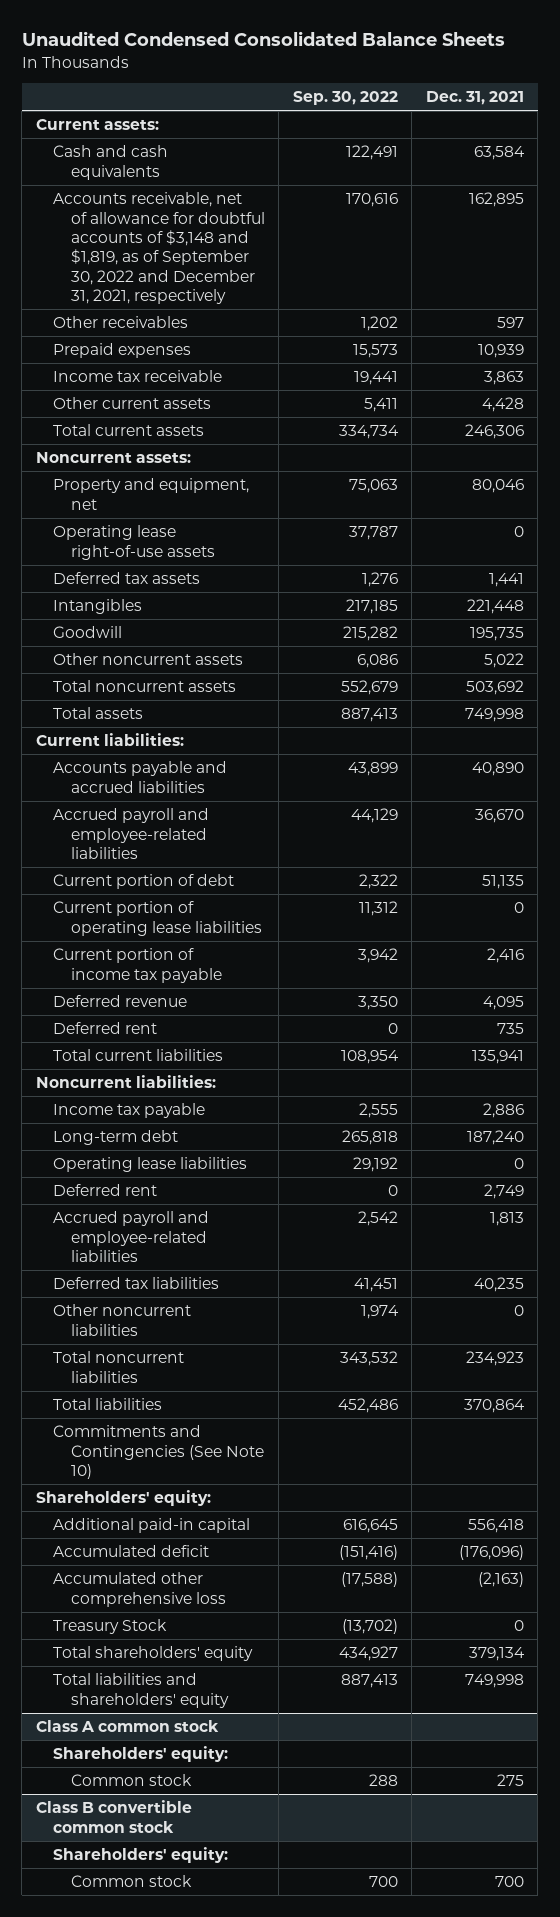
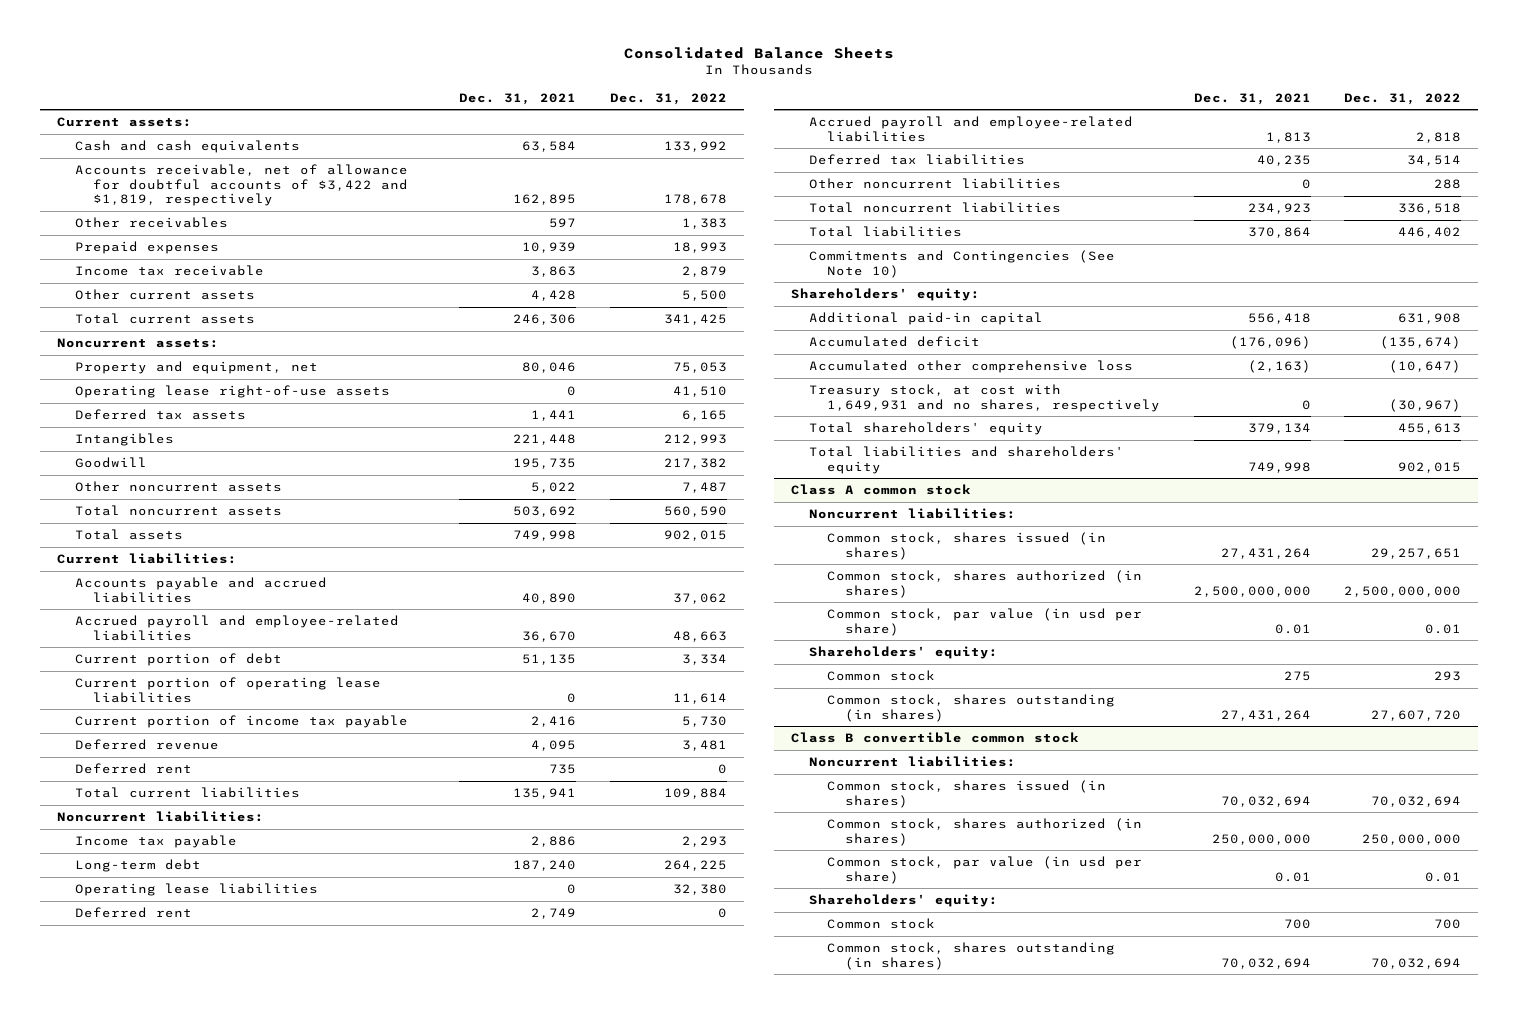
- Unaudited Condensed Consolidated Balance Sheets
+ Consolidated Balance Sheets
- | Sep. 30, 2022 | Dec. 31, 2021
+ | Dec. 31, 2021 | Dec. 31, 2022
- Accounts receivable, net of allowance for doubtful accounts of $3,148 and $1,819, as of September 30, 2022 and December 31, 2021, respectively | 170,616 | 162,895
+ Accounts receivable, net of allowance for doubtful accounts of $3,422 and $1,819, respectively | 162,895 | 178,678
- Treasury Stock | (13,702) | 0
+ Treasury stock, at cost with 1,649,931 and no shares, respectively | 0 | (30,967)
@ Class A common stock
+ Noncurrent liabilities:
+ Common stock, shares issued (in shares) | 27,431,264 | 29,257,651
+ Common stock, shares authorized (in shares) | 2,500,000,000 | 2,500,000,000
+ Common stock, par value (in usd per share) | 0.01 | 0.01
+ Common stock, shares outstanding (in shares) | 27,431,264 | 27,607,720
@ Class B convertible common stock
+ Noncurrent liabilities:
+ Common stock, shares issued (in shares) | 70,032,694 | 70,032,694
+ Common stock, shares authorized (in shares) | 250,000,000 | 250,000,000
+ Common stock, par value (in usd per share) | 0.01 | 0.01
+ Common stock, shares outstanding (in shares) | 70,032,694 | 70,032,694

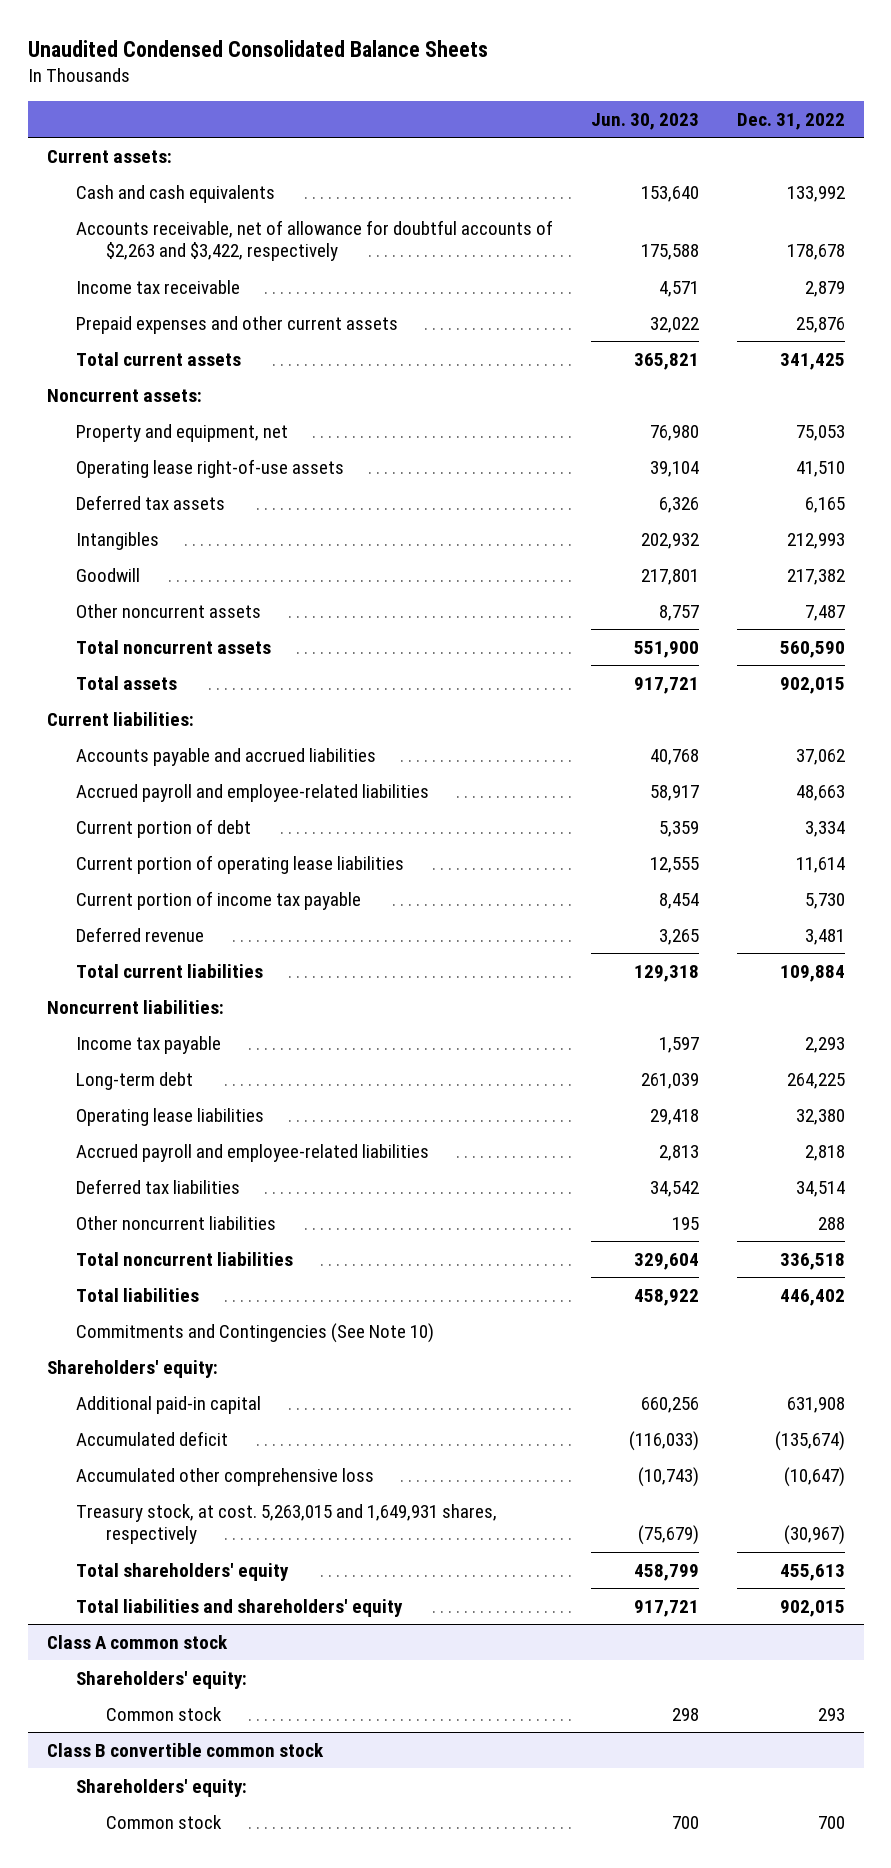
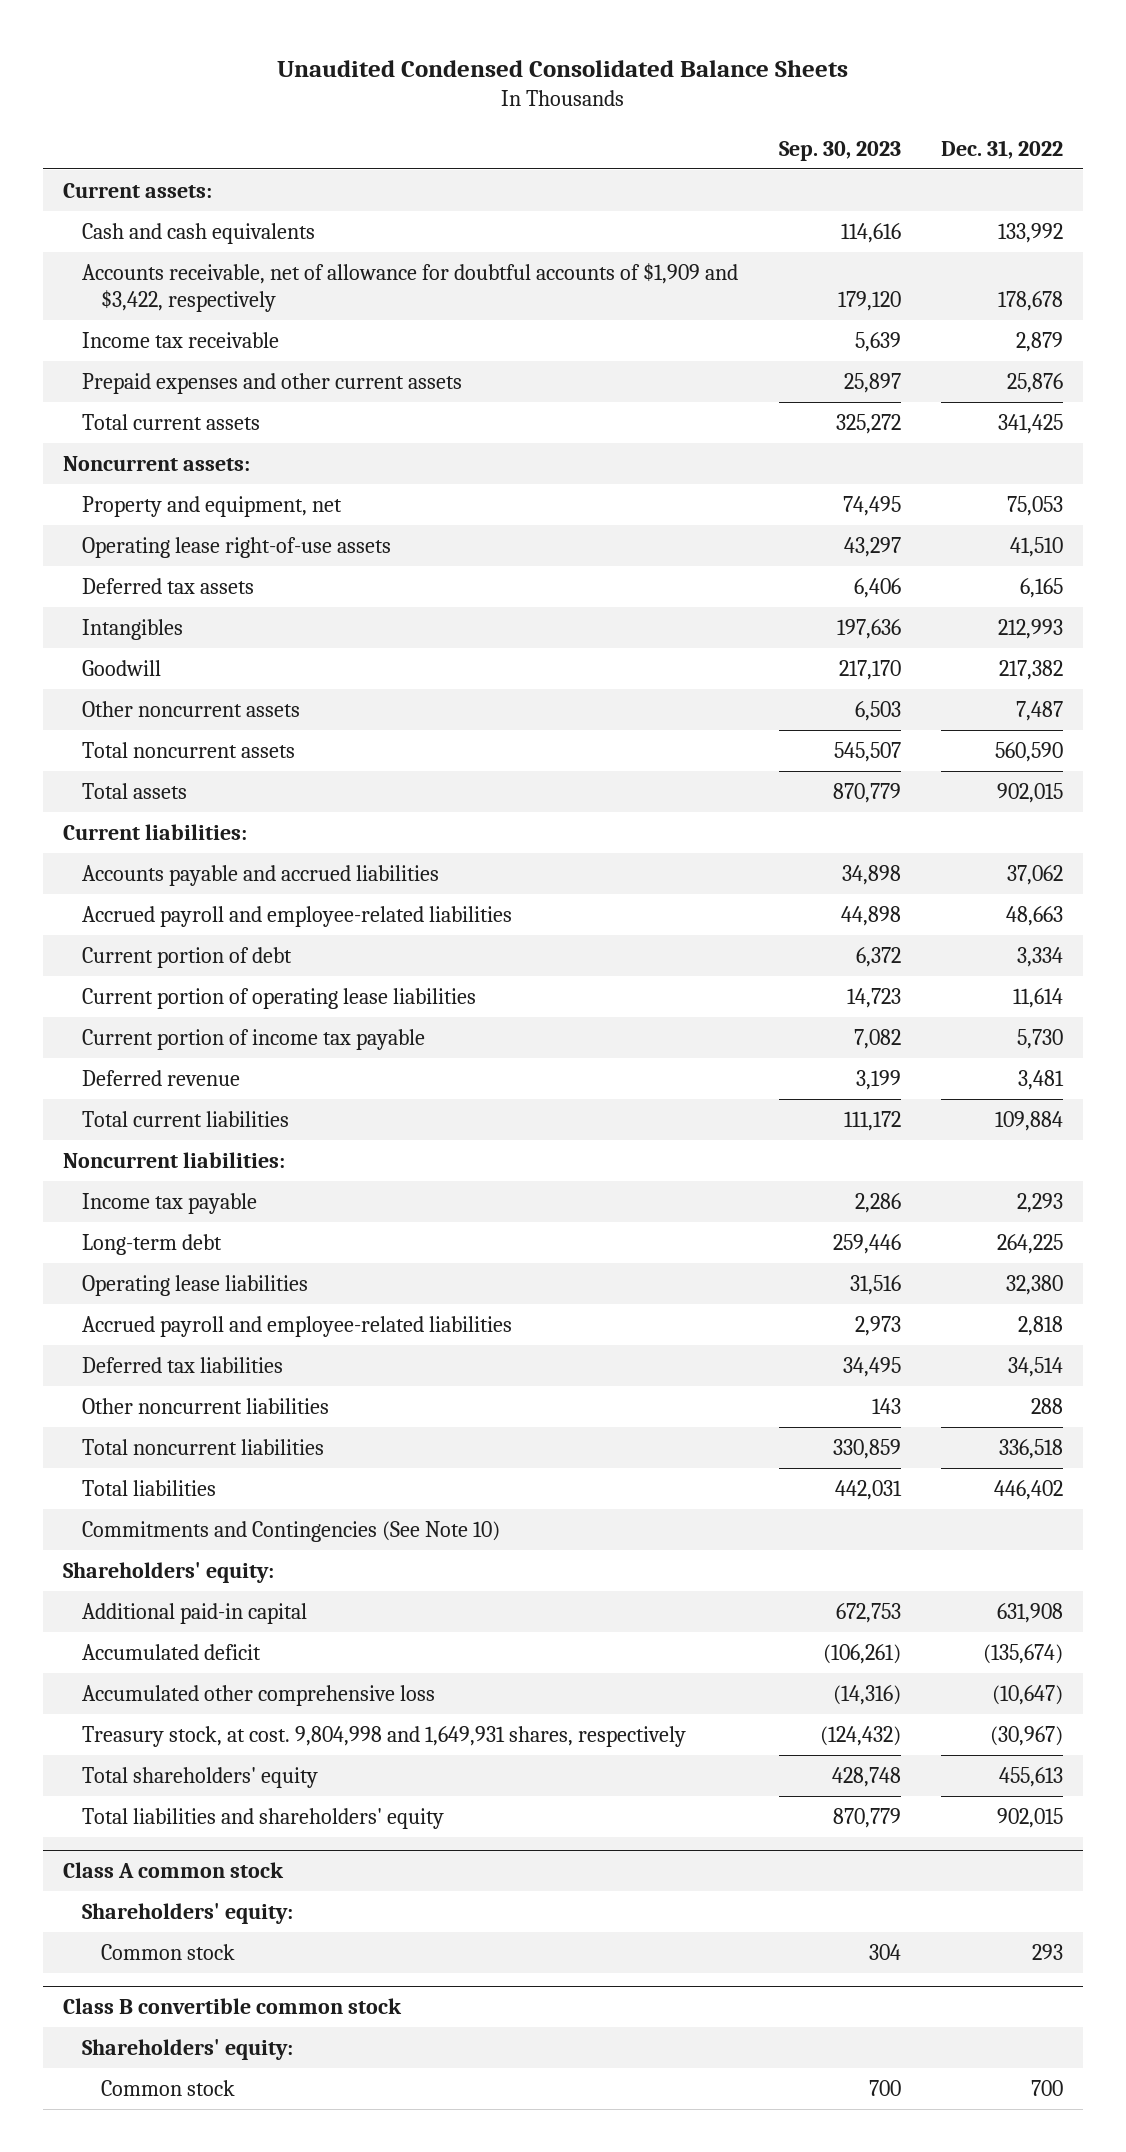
- | Jun. 30, 2023 | Dec. 31, 2022
+ | Sep. 30, 2023 | Dec. 31, 2022
- Accounts receivable, net of allowance for doubtful accounts of $2,263 and $3,422, respectively | 175,588 | 178,678
+ Accounts receivable, net of allowance for doubtful accounts of $1,909 and $3,422, respectively | 179,120 | 178,678
- Treasury stock, at cost. 5,263,015 and 1,649,931 shares, respectively | (75,679) | (30,967)
+ Treasury stock, at cost. 9,804,998 and 1,649,931 shares, respectively | (124,432) | (30,967)

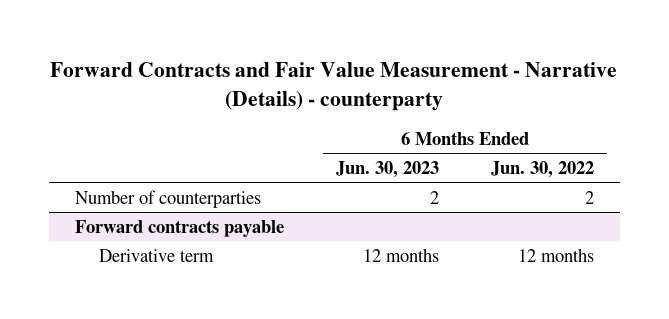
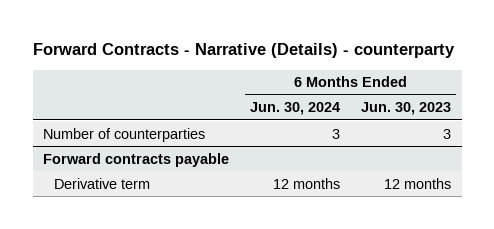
- Forward Contracts and Fair Value Measurement - Narrative (Details) - counterparty
+ Forward Contracts - Narrative (Details) - counterparty
- | 6 Months Ended Jun. 30, 2023 | 6 Months Ended Jun. 30, 2022
+ | 6 Months Ended Jun. 30, 2024 | 6 Months Ended Jun. 30, 2023
- Number of counterparties | 2 | 2
+ Number of counterparties | 3 | 3

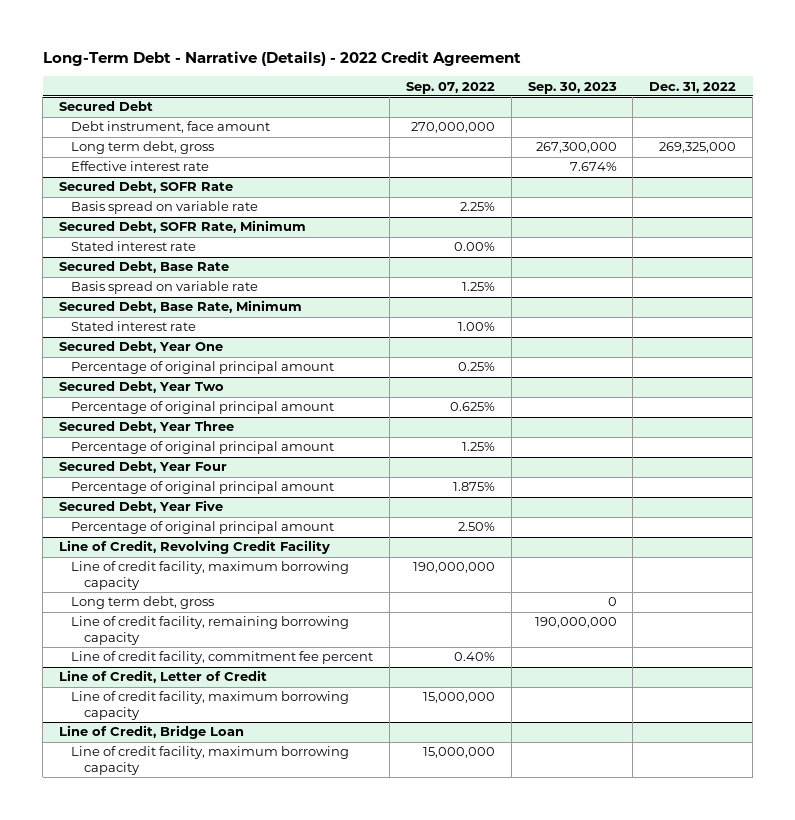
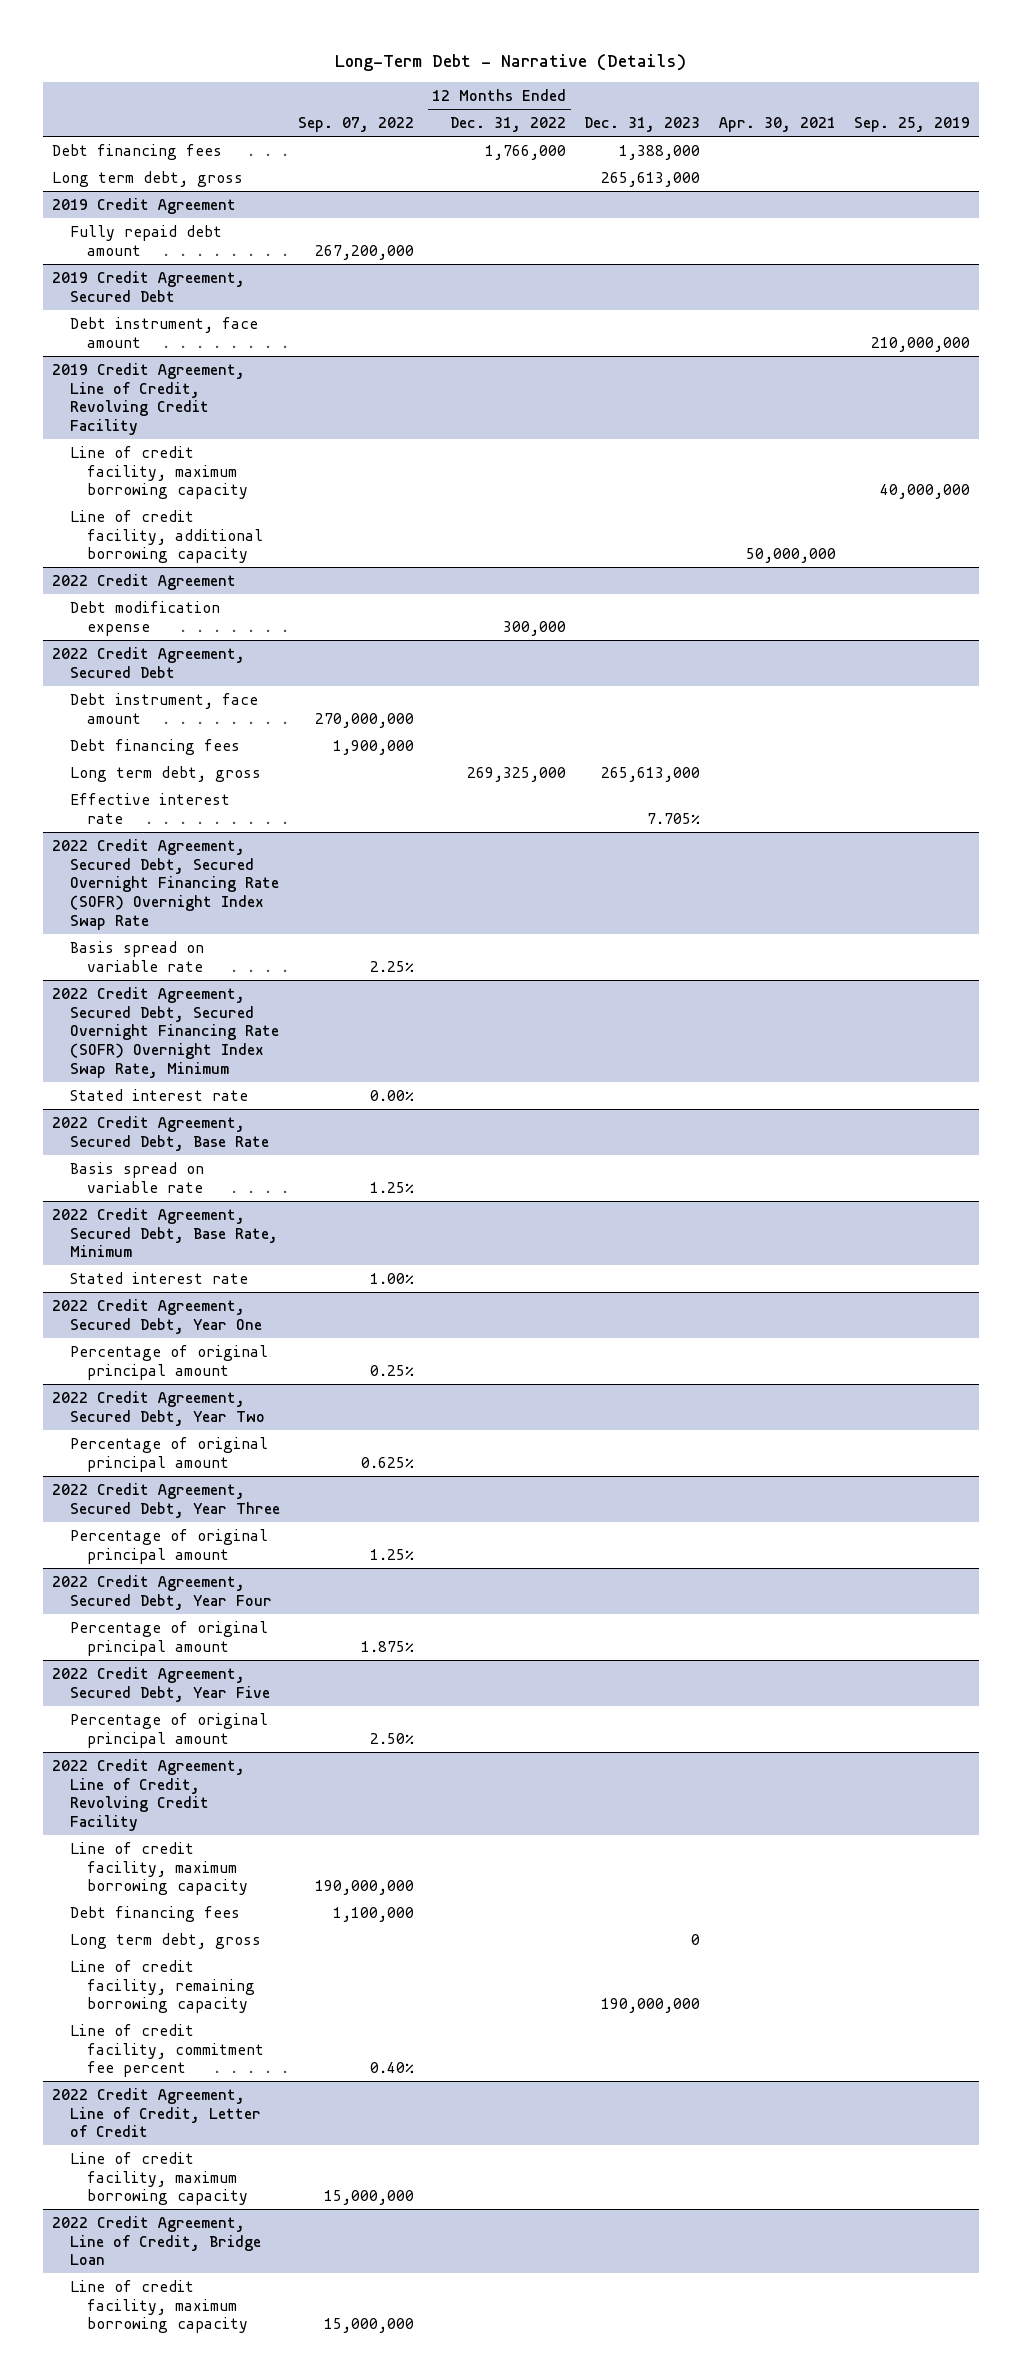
- Long-Term Debt - Narrative (Details) - 2022 Credit Agreement
+ Long-Term Debt - Narrative (Details)
- | Sep. 07, 2022 | Sep. 30, 2023 | Dec. 31, 2022
+ | Sep. 07, 2022 | 12 Months Ended Dec. 31, 2022 | Dec. 31, 2023 | Apr. 30, 2021 | Sep. 25, 2019
- Secured Debt
+ Debt financing fees | | 1,766,000 | 1,388,000 | |
+ Long term debt, gross | | | 265,613,000 | |
+ 2019 Credit Agreement
+ Fully repaid debt amount | 267,200,000 | | | |
+ 2019 Credit Agreement, Secured Debt
+ Debt instrument, face amount | | | | | 210,000,000
+ 2019 Credit Agreement, Line of Credit, Revolving Credit Facility
+ Line of credit facility, maximum borrowing capacity | | | | | 40,000,000
+ Line of credit facility, additional borrowing capacity | | | | 50,000,000 |
+ 2022 Credit Agreement
+ Debt modification expense | | 300,000 | | |
+ 2022 Credit Agreement, Secured Debt
+ Debt financing fees | 1,900,000 | | | |
- Secured Debt, SOFR Rate
+ 2022 Credit Agreement, Secured Debt, Secured Overnight Financing Rate (SOFR) Overnight Index Swap Rate
- Secured Debt, SOFR Rate, Minimum
+ 2022 Credit Agreement, Secured Debt, Secured Overnight Financing Rate (SOFR) Overnight Index Swap Rate, Minimum
- Secured Debt, Base Rate
+ 2022 Credit Agreement, Secured Debt, Base Rate
- Secured Debt, Base Rate, Minimum
+ 2022 Credit Agreement, Secured Debt, Base Rate, Minimum
- Secured Debt, Year One
+ 2022 Credit Agreement, Secured Debt, Year One
- Secured Debt, Year Two
+ 2022 Credit Agreement, Secured Debt, Year Two
- Secured Debt, Year Three
+ 2022 Credit Agreement, Secured Debt, Year Three
- Secured Debt, Year Four
+ 2022 Credit Agreement, Secured Debt, Year Four
- Secured Debt, Year Five
+ 2022 Credit Agreement, Secured Debt, Year Five
- Line of Credit, Revolving Credit Facility
+ 2022 Credit Agreement, Line of Credit, Revolving Credit Facility
+ Debt financing fees | 1,100,000 | | | |
- Line of Credit, Letter of Credit
+ 2022 Credit Agreement, Line of Credit, Letter of Credit
- Line of Credit, Bridge Loan
+ 2022 Credit Agreement, Line of Credit, Bridge Loan

